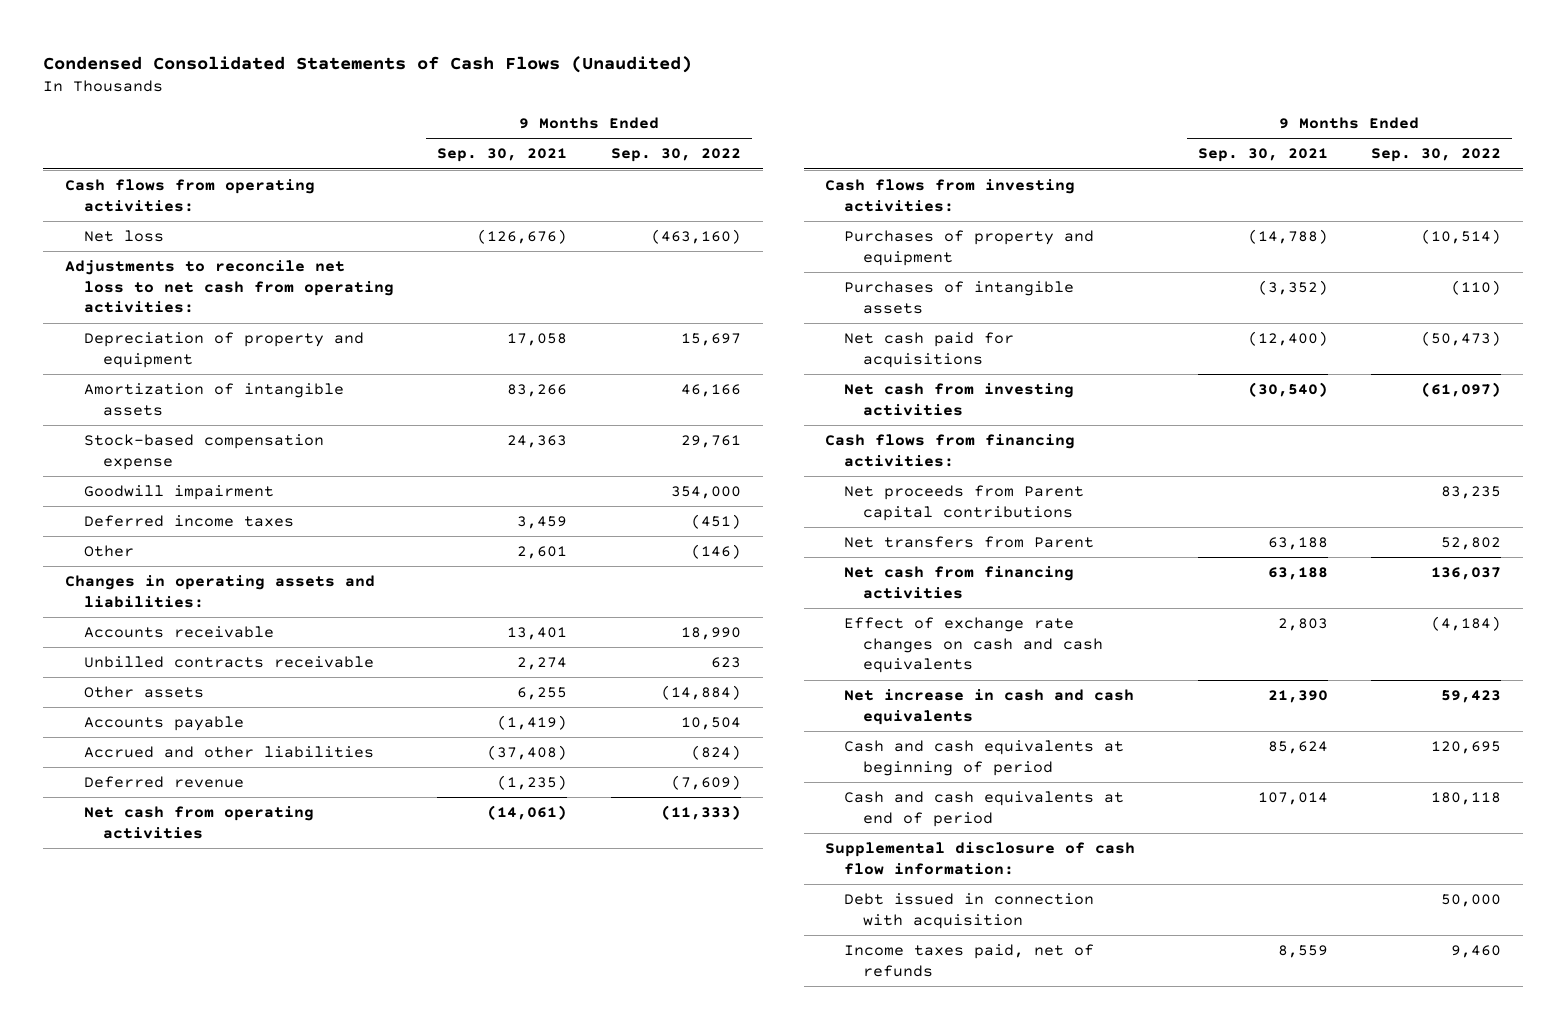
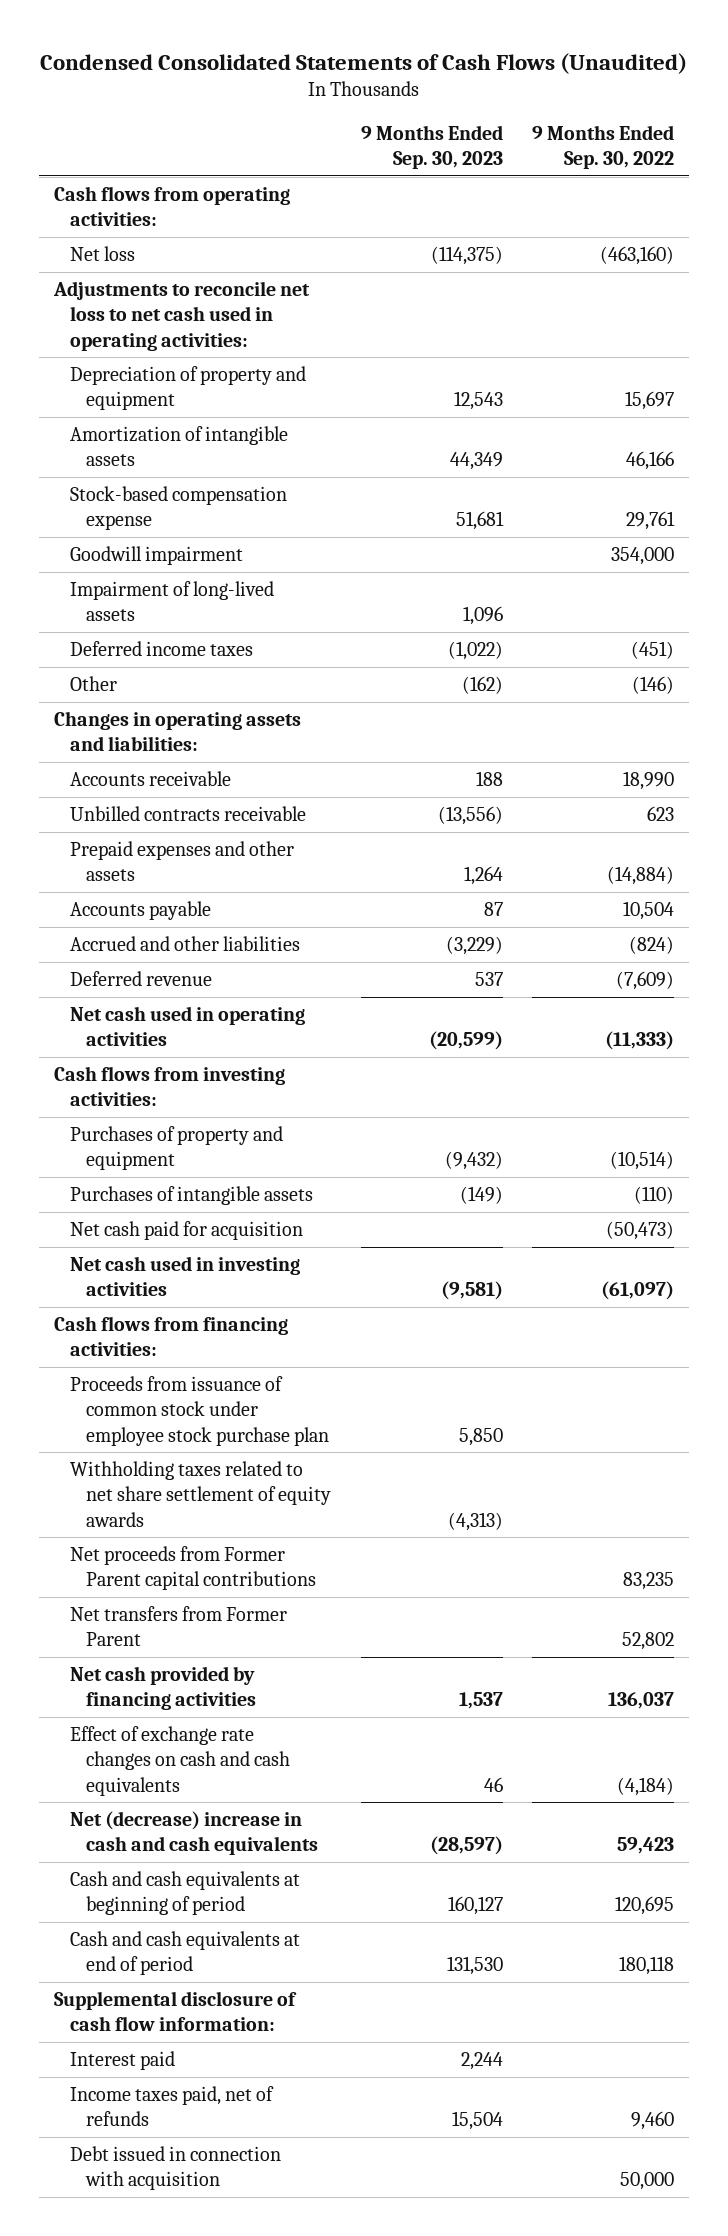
- | 9 Months Ended Sep. 30, 2021 | 9 Months Ended Sep. 30, 2022
+ | 9 Months Ended Sep. 30, 2023 | 9 Months Ended Sep. 30, 2022
- Adjustments to reconcile net loss to net cash from operating activities:
+ Adjustments to reconcile net loss to net cash used in operating activities:
+ Impairment of long-lived assets | 1,096 |
- Other assets | 6,255 | (14,884)
+ Prepaid expenses and other assets | 1,264 | (14,884)
- Net cash from operating activities | (14,061) | (11,333)
+ Net cash used in operating activities | (20,599) | (11,333)
- Net cash paid for acquisitions | (12,400) | (50,473)
- Net cash from investing activities | (30,540) | (61,097)
+ Net cash paid for acquisition | | (50,473)
+ Net cash used in investing activities | (9,581) | (61,097)
- Net proceeds from Parent capital contributions | | 83,235
- Net transfers from Parent | 63,188 | 52,802
- Net cash from financing activities | 63,188 | 136,037
+ Proceeds from issuance of common stock under employee stock purchase plan | 5,850 |
+ Withholding taxes related to net share settlement of equity awards | (4,313) |
+ Net proceeds from Former Parent capital contributions | | 83,235
+ Net transfers from Former Parent | | 52,802
+ Net cash provided by financing activities | 1,537 | 136,037
- Net increase in cash and cash equivalents | 21,390 | 59,423
+ Net (decrease) increase in cash and cash equivalents | (28,597) | 59,423
+ Interest paid | 2,244 |
moved down: Debt issued in connection with acquisition | | 50,000

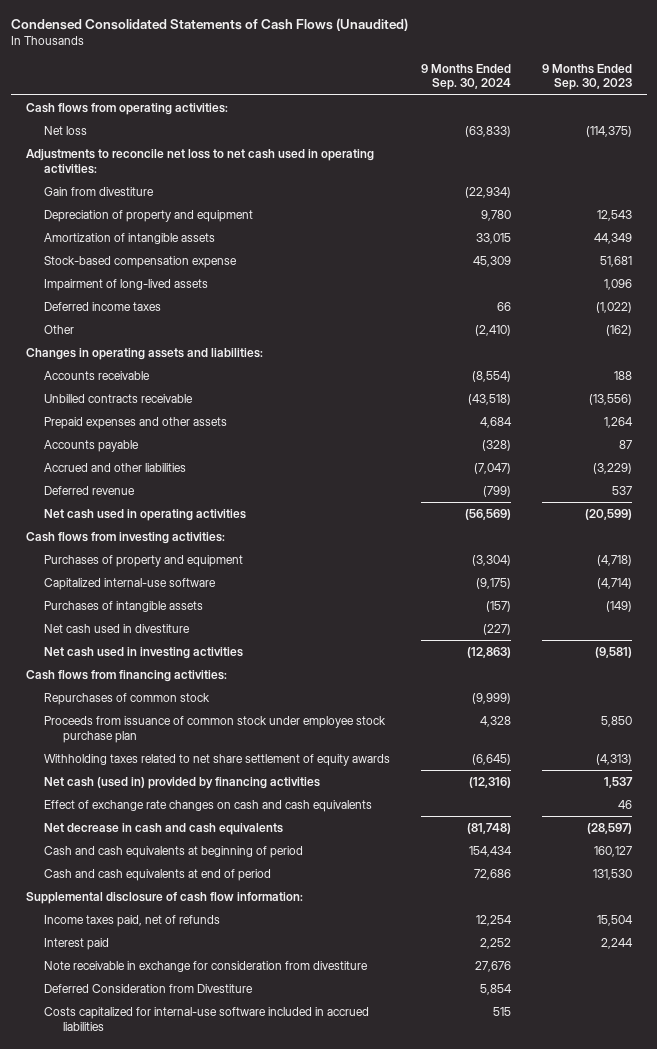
- | 9 Months Ended Sep. 30, 2023 | 9 Months Ended Sep. 30, 2022
+ | 9 Months Ended Sep. 30, 2024 | 9 Months Ended Sep. 30, 2023
+ Gain from divestiture | (22,934) |
- Goodwill impairment | | 354,000
- Purchases of property and equipment | (9,432) | (10,514)
+ Purchases of property and equipment | (3,304) | (4,718)
+ Capitalized internal-use software | (9,175) | (4,714)
- Net cash paid for acquisition | | (50,473)
+ Net cash used in divestiture | (227) |
+ Repurchases of common stock | (9,999) |
- Net proceeds from Former Parent capital contributions | | 83,235
- Net transfers from Former Parent | | 52,802
- Net cash provided by financing activities | 1,537 | 136,037
+ Net cash (used in) provided by financing activities | (12,316) | 1,537
- Net (decrease) increase in cash and cash equivalents | (28,597) | 59,423
+ Net decrease in cash and cash equivalents | (81,748) | (28,597)
- Debt issued in connection with acquisition | | 50,000
moved down: Interest paid | 2,252 | 2,244
+ Note receivable in exchange for consideration from divestiture | 27,676 |
+ Deferred Consideration from Divestiture | 5,854 |
+ Costs capitalized for internal-use software included in accrued liabilities | 515 |

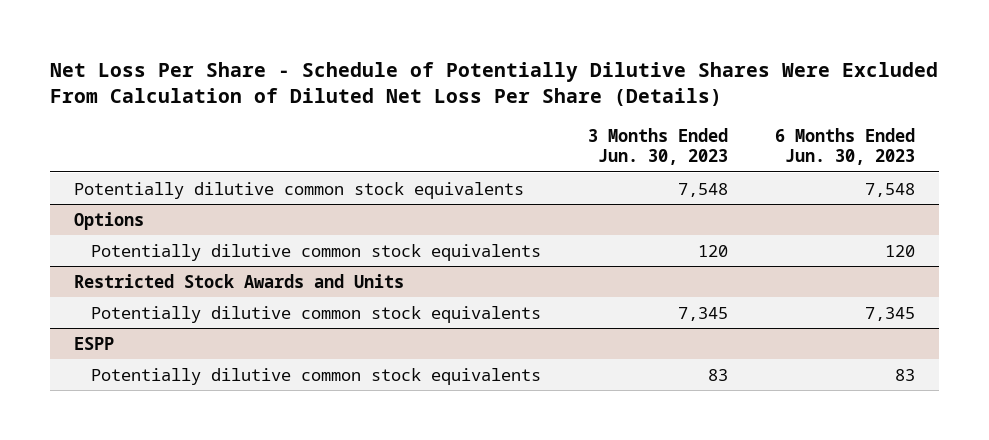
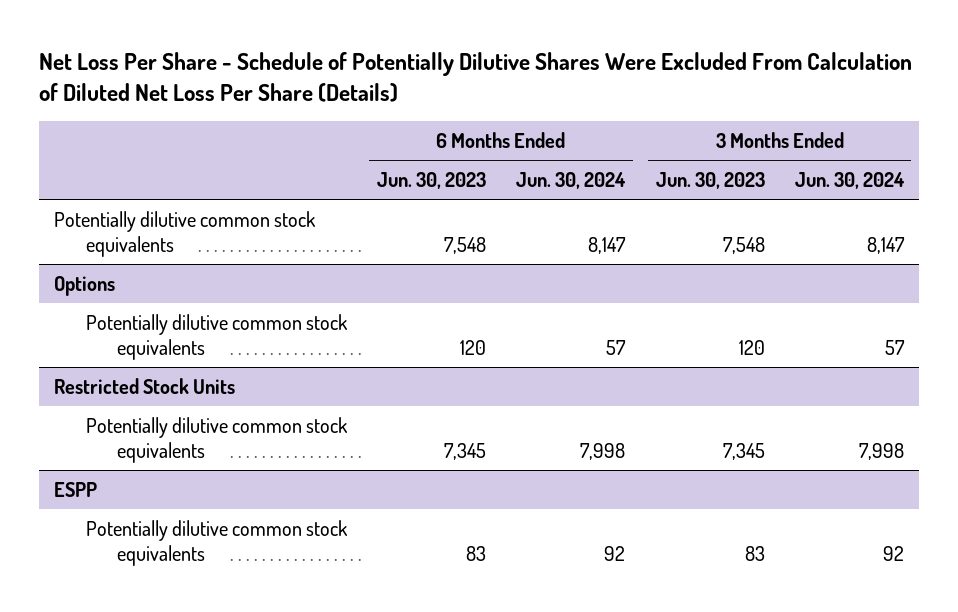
- | 3 Months Ended Jun. 30, 2023 | 6 Months Ended Jun. 30, 2023
+ | 6 Months Ended Jun. 30, 2023 | 6 Months Ended Jun. 30, 2024 | 3 Months Ended Jun. 30, 2023 | 3 Months Ended Jun. 30, 2024
- Restricted Stock Awards and Units
+ Restricted Stock Units

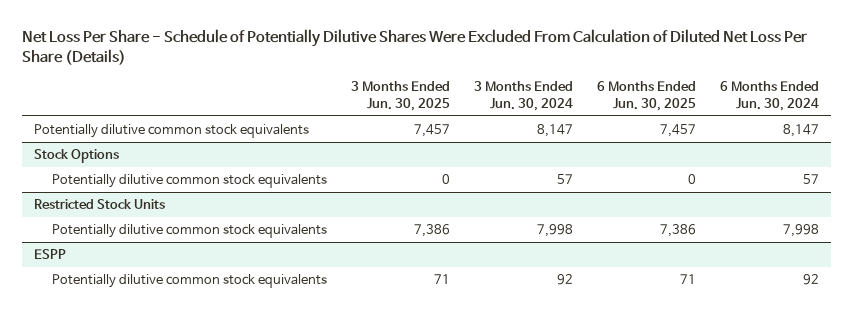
- | 6 Months Ended Jun. 30, 2023 | 6 Months Ended Jun. 30, 2024 | 3 Months Ended Jun. 30, 2023 | 3 Months Ended Jun. 30, 2024
+ | 3 Months Ended Jun. 30, 2025 | 3 Months Ended Jun. 30, 2024 | 6 Months Ended Jun. 30, 2025 | 6 Months Ended Jun. 30, 2024
- Options
+ Stock Options

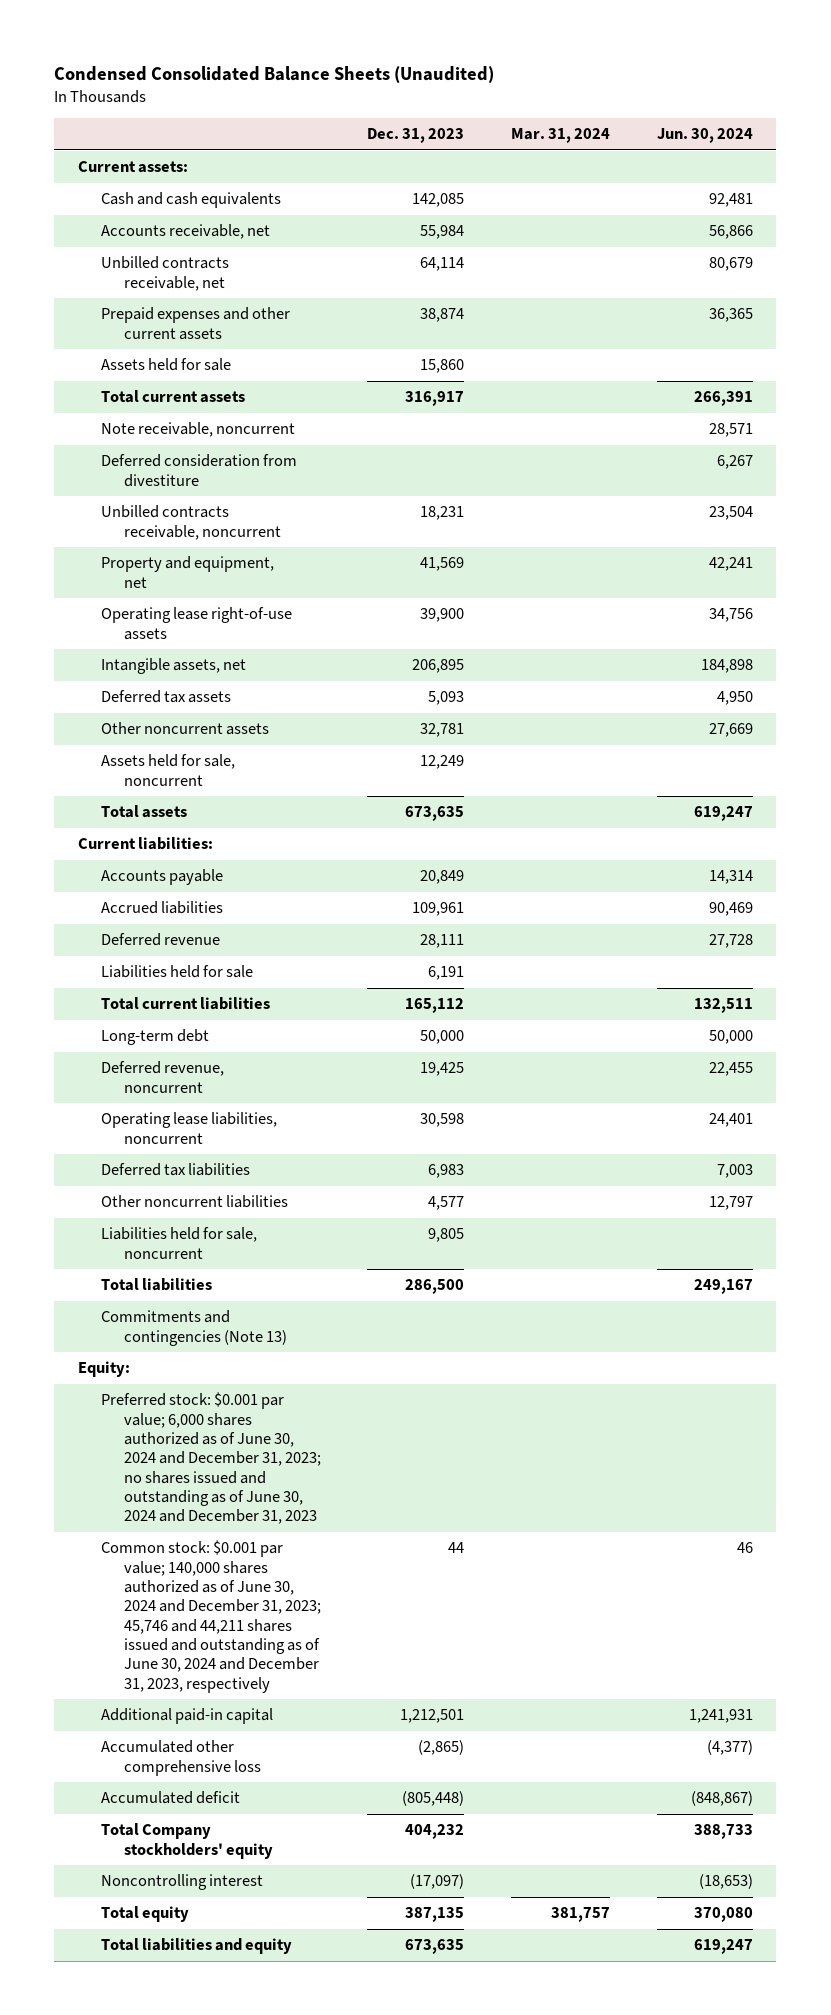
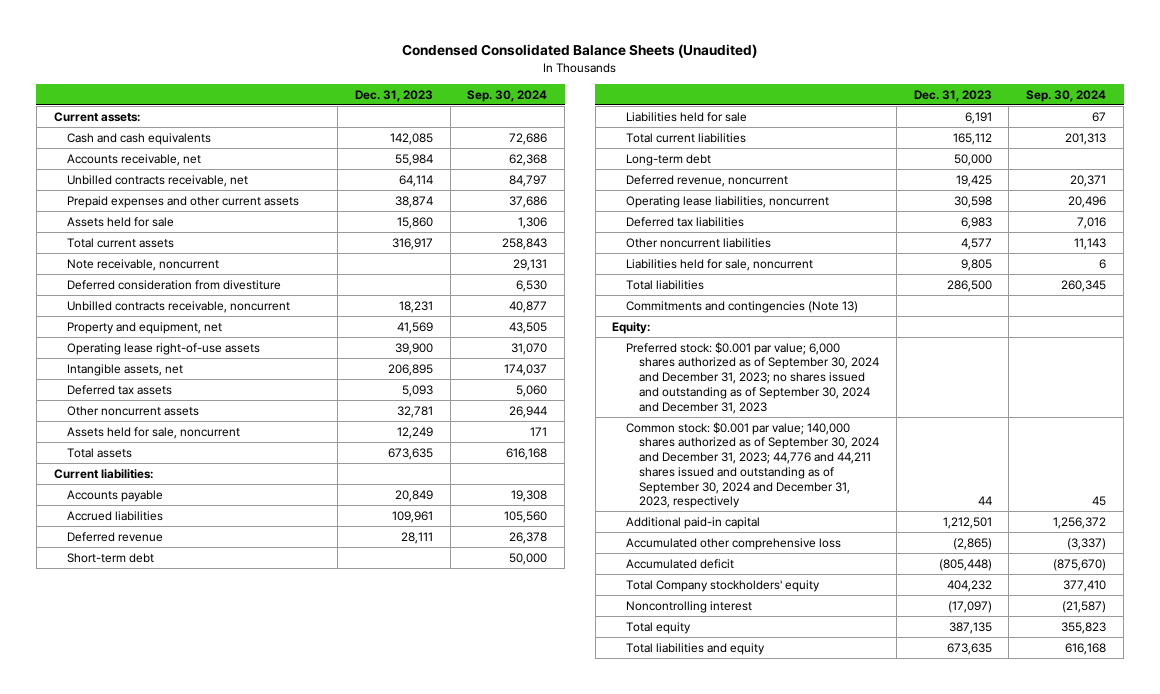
- | Dec. 31, 2023 | Mar. 31, 2024 | Jun. 30, 2024
+ | Dec. 31, 2023 | Sep. 30, 2024
+ Short-term debt | | 50,000
- Preferred stock: $0.001 par value; 6,000 shares authorized as of June 30, 2024 and December 31, 2023; no shares issued and outstanding as of June 30, 2024 and December 31, 2023
- Common stock: $0.001 par value; 140,000 shares authorized as of June 30, 2024 and December 31, 2023; 45,746 and 44,211 shares issued and outstanding as of June 30, 2024 and December 31, 2023, respectively | 44 | | 46
+ Preferred stock: $0.001 par value; 6,000 shares authorized as of September 30, 2024 and December 31, 2023; no shares issued and outstanding as of September 30, 2024 and December 31, 2023
+ Common stock: $0.001 par value; 140,000 shares authorized as of September 30, 2024 and December 31, 2023; 44,776 and 44,211 shares issued and outstanding as of September 30, 2024 and December 31, 2023, respectively | 44 | 45

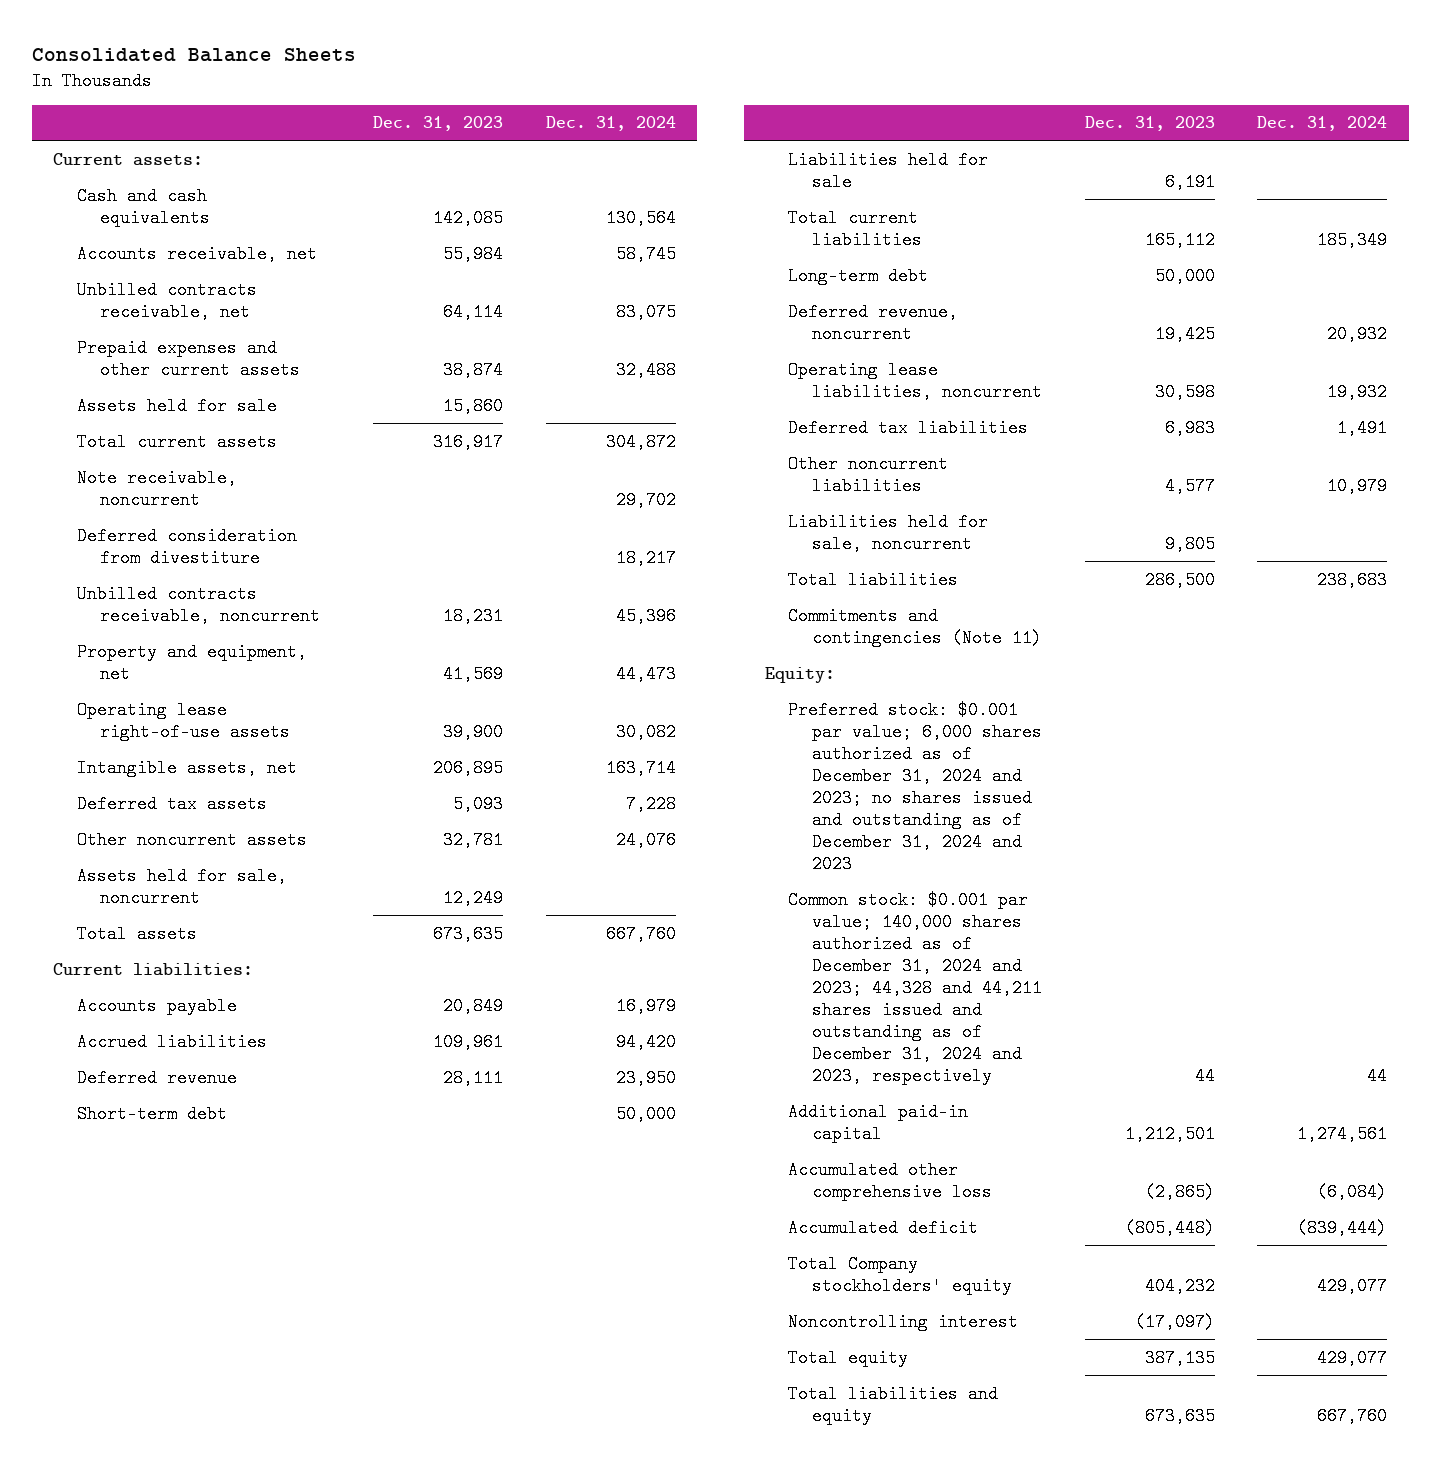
- Condensed Consolidated Balance Sheets (Unaudited)
+ Consolidated Balance Sheets
- | Dec. 31, 2023 | Sep. 30, 2024
+ | Dec. 31, 2023 | Dec. 31, 2024
- Commitments and contingencies (Note 13)
+ Commitments and contingencies (Note 11)
- Preferred stock: $0.001 par value; 6,000 shares authorized as of September 30, 2024 and December 31, 2023; no shares issued and outstanding as of September 30, 2024 and December 31, 2023
- Common stock: $0.001 par value; 140,000 shares authorized as of September 30, 2024 and December 31, 2023; 44,776 and 44,211 shares issued and outstanding as of September 30, 2024 and December 31, 2023, respectively | 44 | 45
+ Preferred stock: $0.001 par value; 6,000 shares authorized as of December 31, 2024 and 2023; no shares issued and outstanding as of December 31, 2024 and 2023
+ Common stock: $0.001 par value; 140,000 shares authorized as of December 31, 2024 and 2023; 44,328 and 44,211 shares issued and outstanding as of December 31, 2024 and 2023, respectively | 44 | 44

